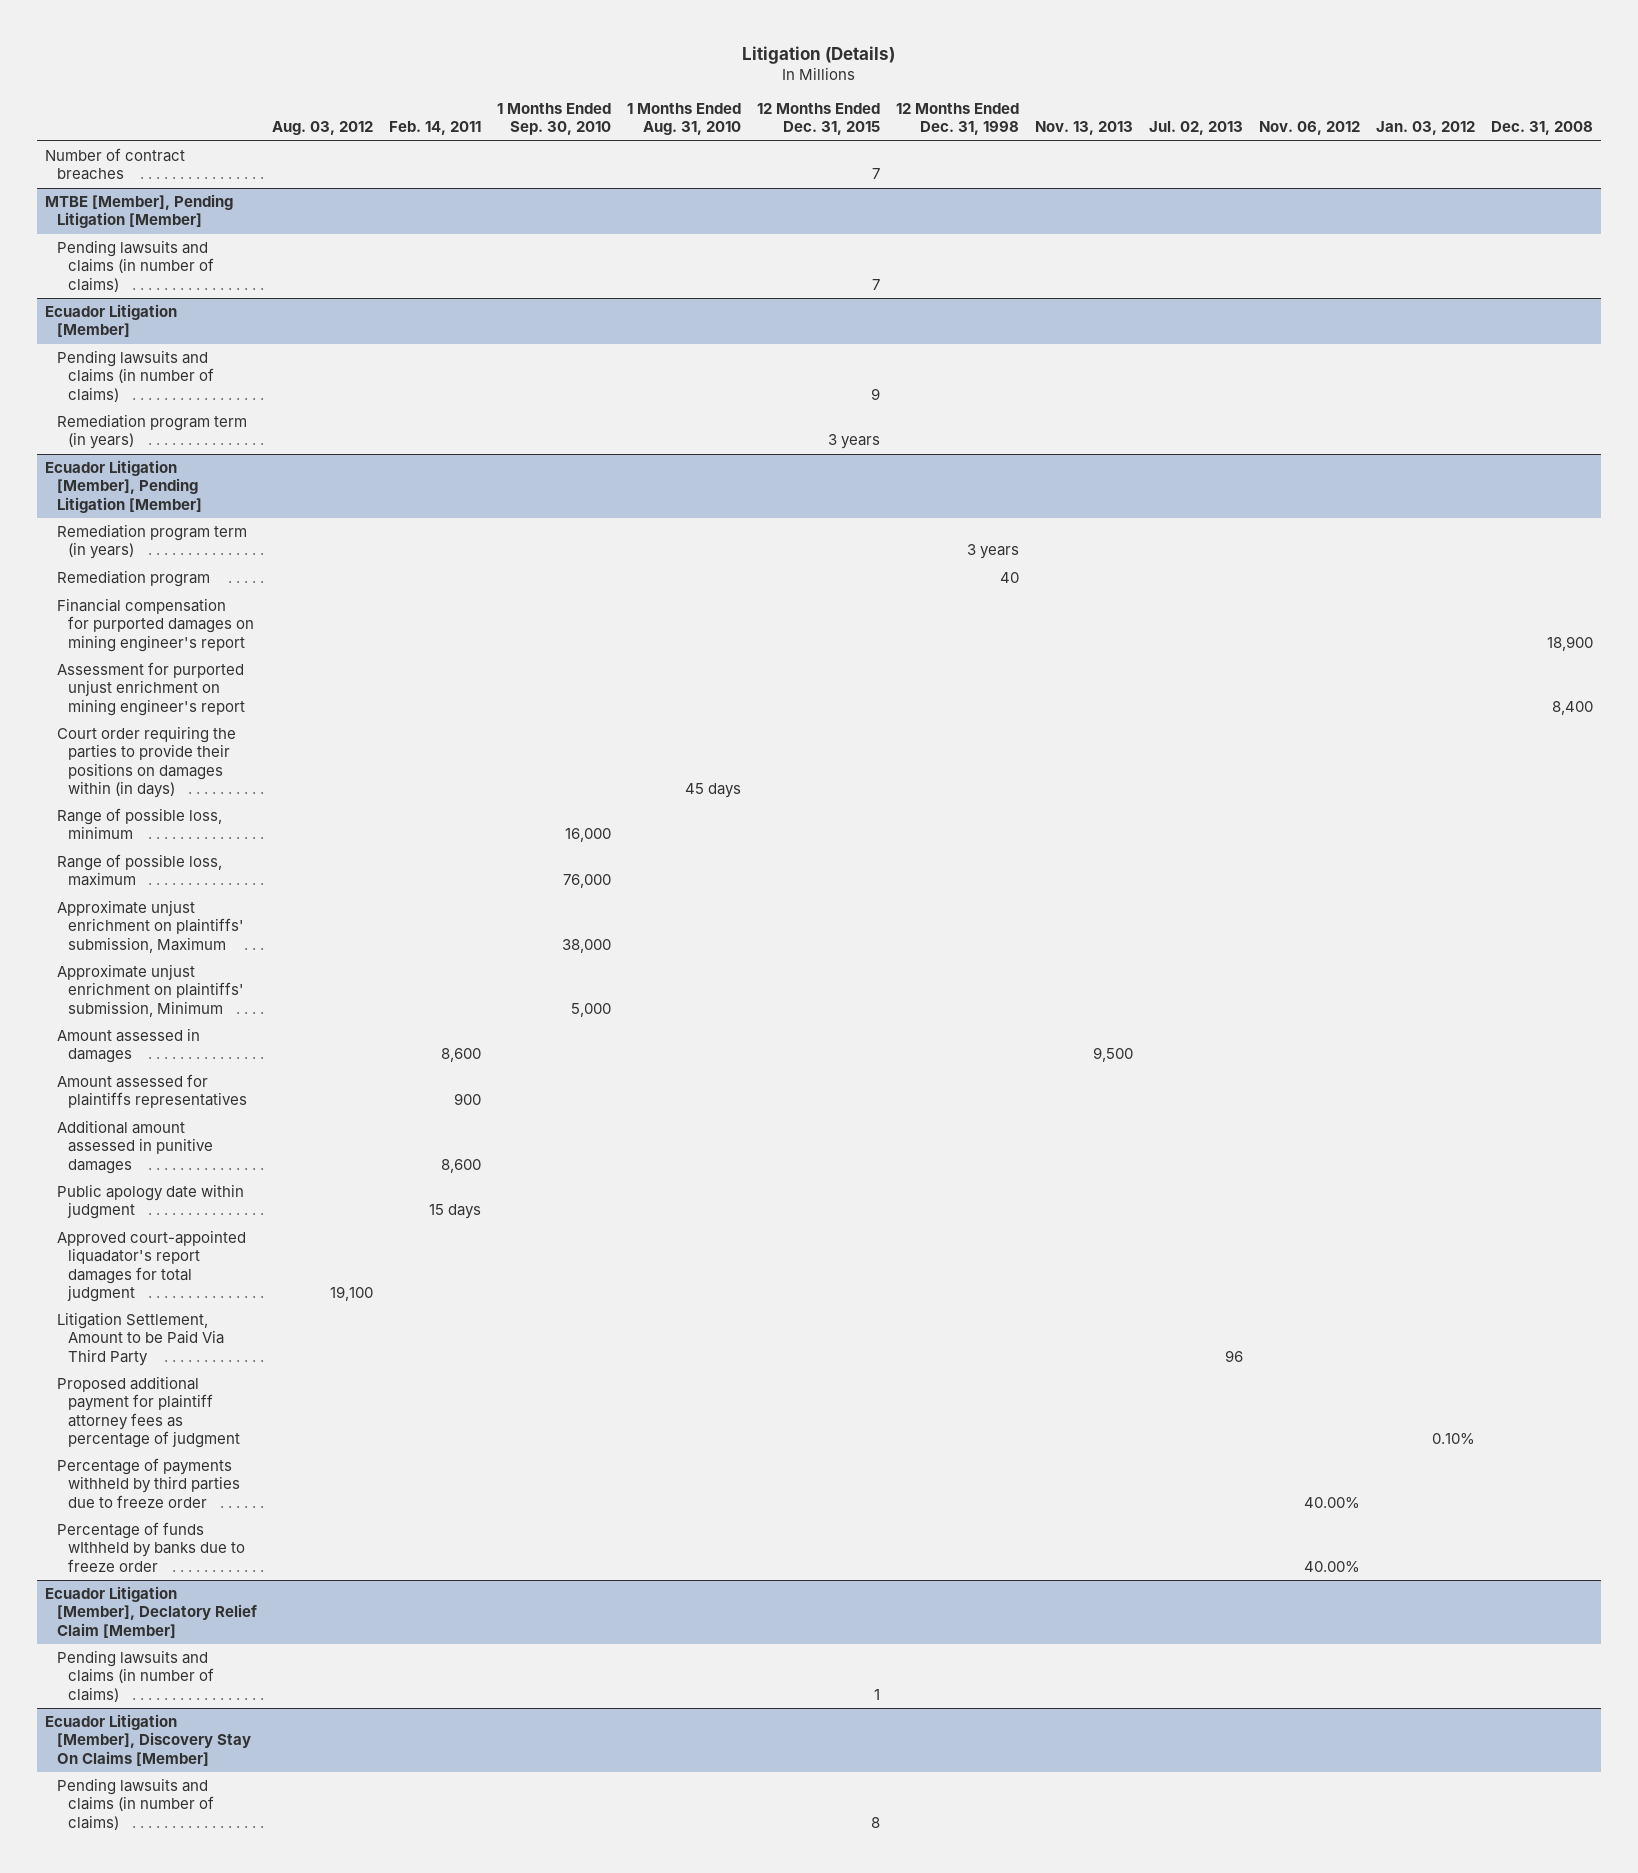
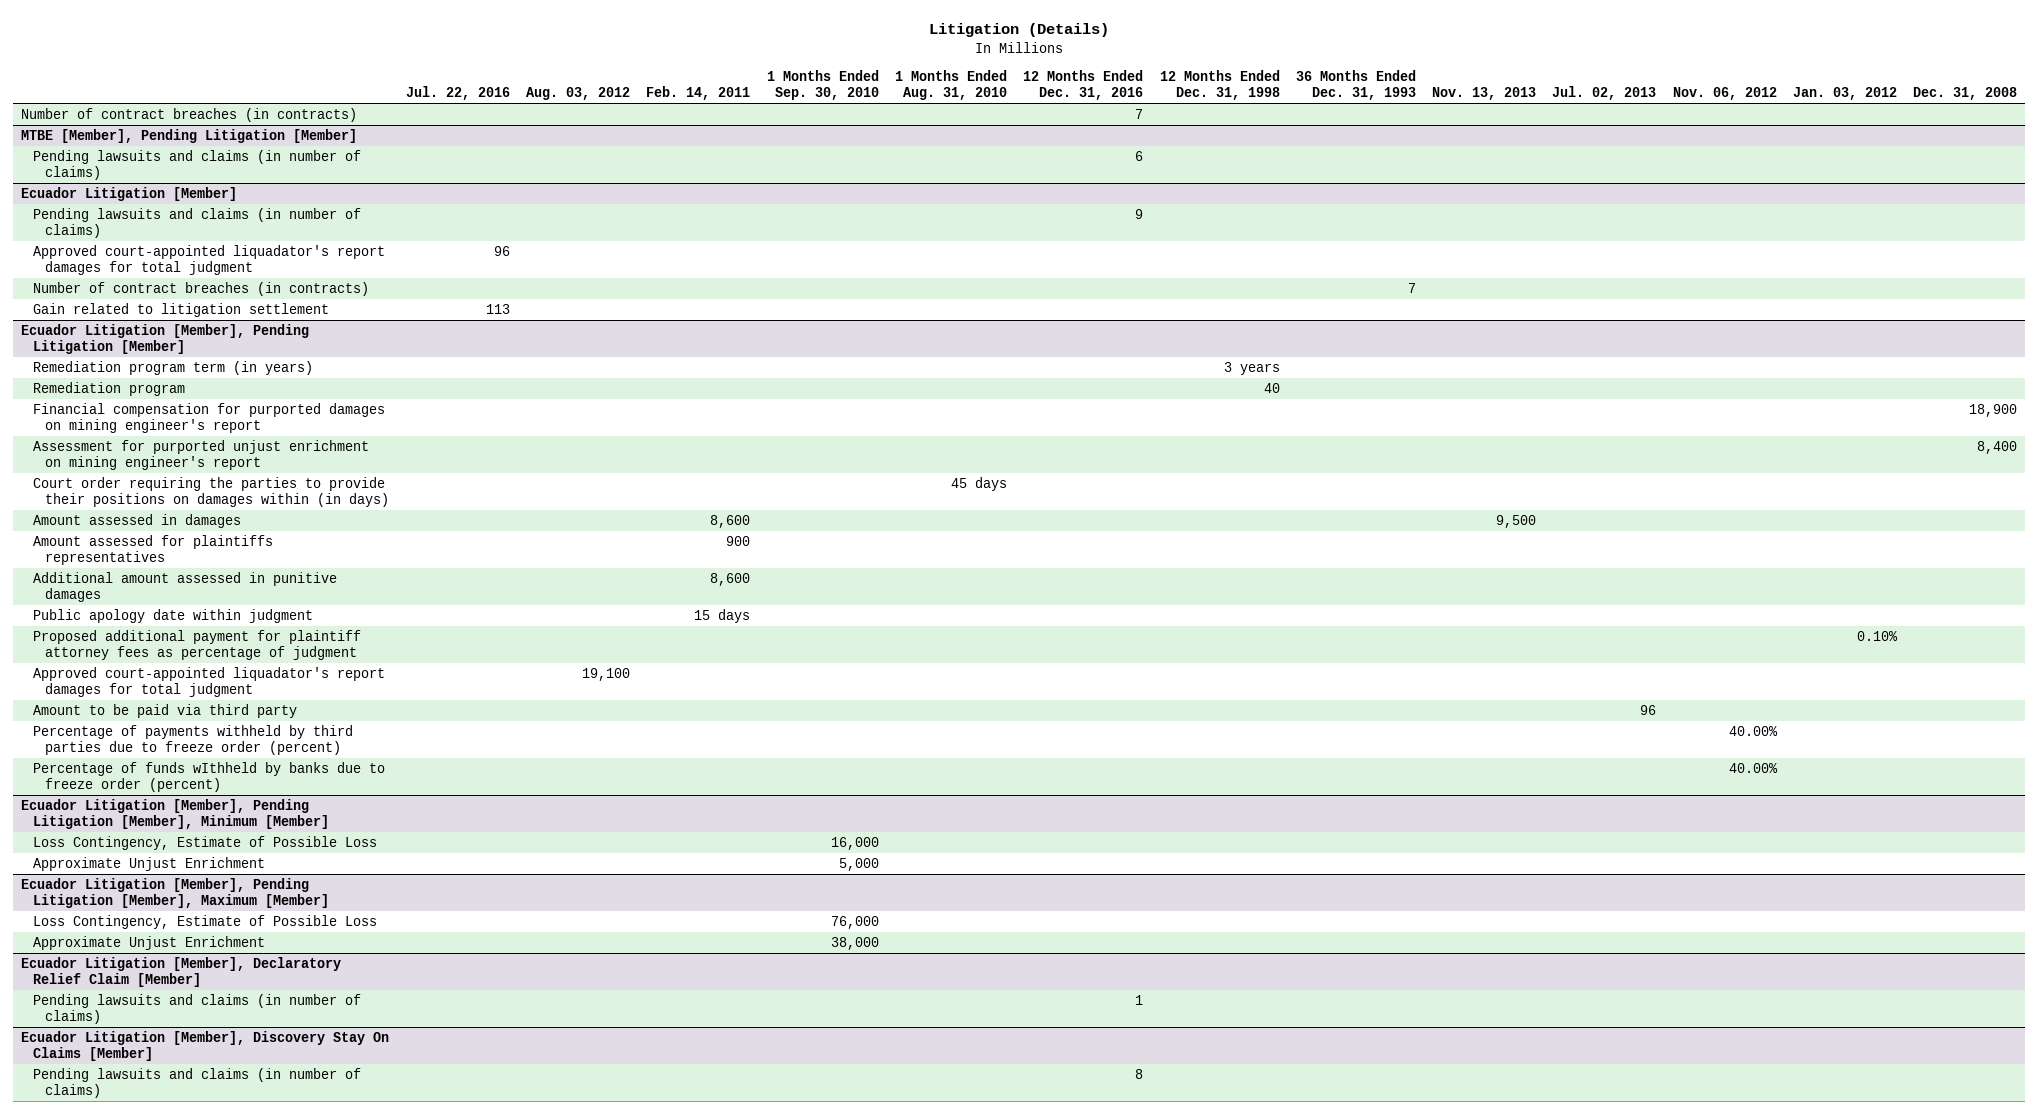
- | Aug. 03, 2012 | Feb. 14, 2011 | 1 Months Ended Sep. 30, 2010 | 1 Months Ended Aug. 31, 2010 | 12 Months Ended Dec. 31, 2015 | 12 Months Ended Dec. 31, 1998 | Nov. 13, 2013 | Jul. 02, 2013 | Nov. 06, 2012 | Jan. 03, 2012 | Dec. 31, 2008
+ | Jul. 22, 2016 | Aug. 03, 2012 | Feb. 14, 2011 | 1 Months Ended Sep. 30, 2010 | 1 Months Ended Aug. 31, 2010 | 12 Months Ended Dec. 31, 2016 | 12 Months Ended Dec. 31, 1998 | 36 Months Ended Dec. 31, 1993 | Nov. 13, 2013 | Jul. 02, 2013 | Nov. 06, 2012 | Jan. 03, 2012 | Dec. 31, 2008
- Number of contract breaches | | | | | 7 | | | | | |
+ Number of contract breaches (in contracts) | | | | | | 7 | | | | | | |
@ Ecuador Litigation [Member]
- Remediation program term (in years) | | | | | 3 years | | | | | |
+ Approved court-appointed liquadator's report damages for total judgment | 96 | | | | | | | | | | | |
+ Number of contract breaches (in contracts) | | | | | | | | 7 | | | | |
+ Gain related to litigation settlement | 113 | | | | | | | | | | | |
@ Ecuador Litigation [Member], Pending Litigation [Member]
- Range of possible loss, minimum | | | 16,000 | | | | | | | |
- Range of possible loss, maximum | | | 76,000 | | | | | | | |
- Approximate unjust enrichment on plaintiffs' submission, Maximum | | | 38,000 | | | | | | | |
- Approximate unjust enrichment on plaintiffs' submission, Minimum | | | 5,000 | | | | | | | |
- Litigation Settlement, Amount to be Paid Via Third Party | | | | | | | | 96 | | |
- Percentage of payments withheld by third parties due to freeze order | | | | | | | | | 40.00% | |
- Percentage of funds wIthheld by banks due to freeze order | | | | | | | | | 40.00% | |
- Ecuador Litigation [Member], Declatory Relief Claim [Member]
@ Ecuador Litigation [Member], Pending Litigation [Member]
moved down: Approved court-appointed liquadator's report damages for total judgment | | 19,100 | | | | | | | | | | |
+ Amount to be paid via third party | | | | | | | | | | 96 | | |
+ Percentage of payments withheld by third parties due to freeze order (percent) | | | | | | | | | | | 40.00% | |
+ Percentage of funds wIthheld by banks due to freeze order (percent) | | | | | | | | | | | 40.00% | |
+ Ecuador Litigation [Member], Pending Litigation [Member], Minimum [Member]
+ Loss Contingency, Estimate of Possible Loss | | | | 16,000 | | | | | | | | |
+ Approximate Unjust Enrichment | | | | 5,000 | | | | | | | | |
+ Ecuador Litigation [Member], Pending Litigation [Member], Maximum [Member]
+ Loss Contingency, Estimate of Possible Loss | | | | 76,000 | | | | | | | | |
+ Approximate Unjust Enrichment | | | | 38,000 | | | | | | | | |
+ Ecuador Litigation [Member], Declaratory Relief Claim [Member]

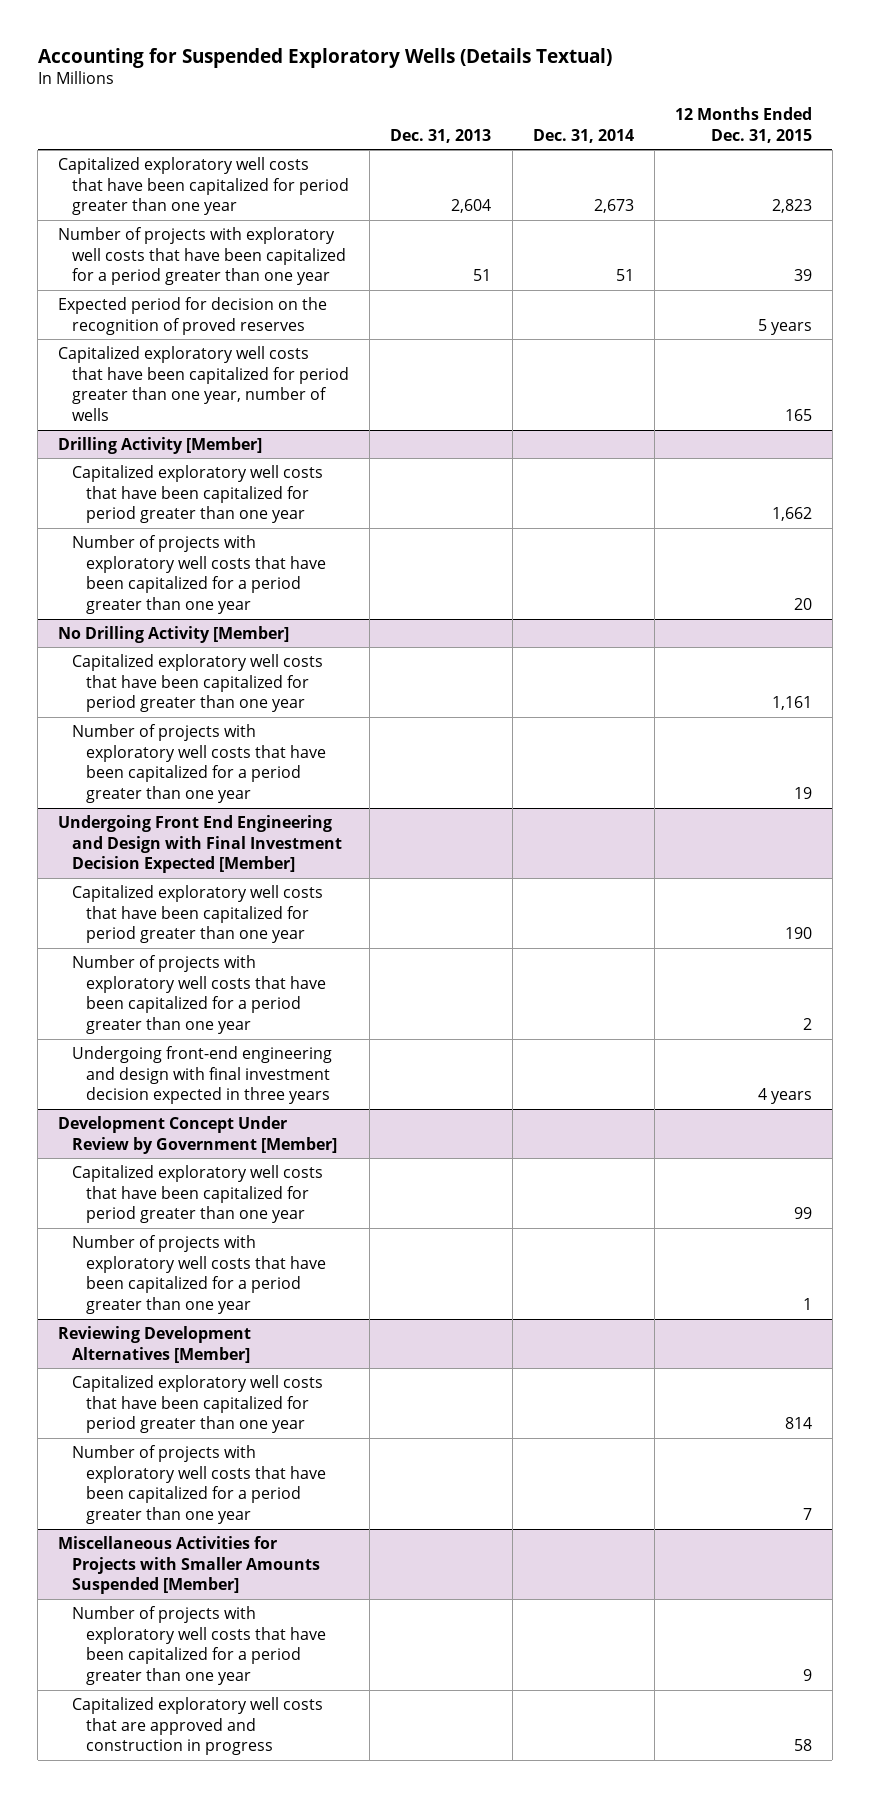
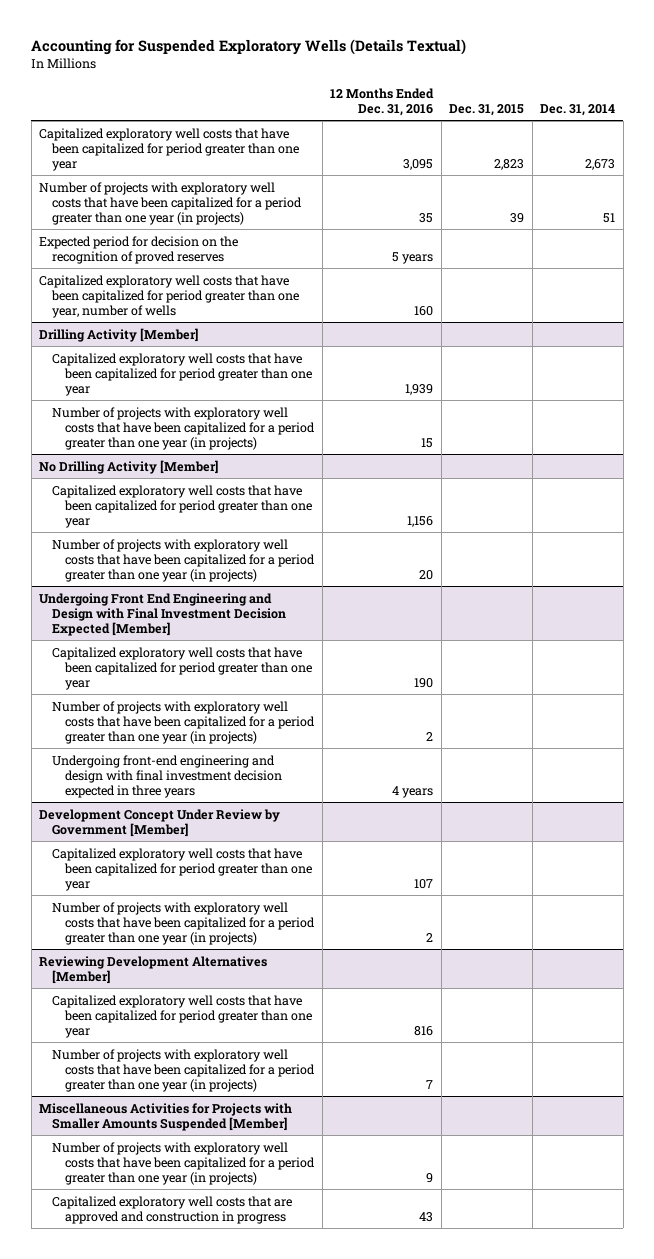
- | Dec. 31, 2013 | Dec. 31, 2014 | 12 Months Ended Dec. 31, 2015
+ | 12 Months Ended Dec. 31, 2016 | Dec. 31, 2015 | Dec. 31, 2014
- Number of projects with exploratory well costs that have been capitalized for a period greater than one year | 51 | 51 | 39
+ Number of projects with exploratory well costs that have been capitalized for a period greater than one year (in projects) | 35 | 39 | 51
@ Drilling Activity [Member]
- Number of projects with exploratory well costs that have been capitalized for a period greater than one year | | | 20
+ Number of projects with exploratory well costs that have been capitalized for a period greater than one year (in projects) | 15 | |
@ No Drilling Activity [Member]
- Number of projects with exploratory well costs that have been capitalized for a period greater than one year | | | 19
+ Number of projects with exploratory well costs that have been capitalized for a period greater than one year (in projects) | 20 | |
@ Undergoing Front End Engineering and Design with Final Investment Decision Expected [Member]
- Number of projects with exploratory well costs that have been capitalized for a period greater than one year | | | 2
+ Number of projects with exploratory well costs that have been capitalized for a period greater than one year (in projects) | 2 | |
@ Development Concept Under Review by Government [Member]
- Number of projects with exploratory well costs that have been capitalized for a period greater than one year | | | 1
+ Number of projects with exploratory well costs that have been capitalized for a period greater than one year (in projects) | 2 | |
@ Reviewing Development Alternatives [Member]
- Number of projects with exploratory well costs that have been capitalized for a period greater than one year | | | 7
+ Number of projects with exploratory well costs that have been capitalized for a period greater than one year (in projects) | 7 | |
@ Miscellaneous Activities for Projects with Smaller Amounts Suspended [Member]
- Number of projects with exploratory well costs that have been capitalized for a period greater than one year | | | 9
+ Number of projects with exploratory well costs that have been capitalized for a period greater than one year (in projects) | 9 | |

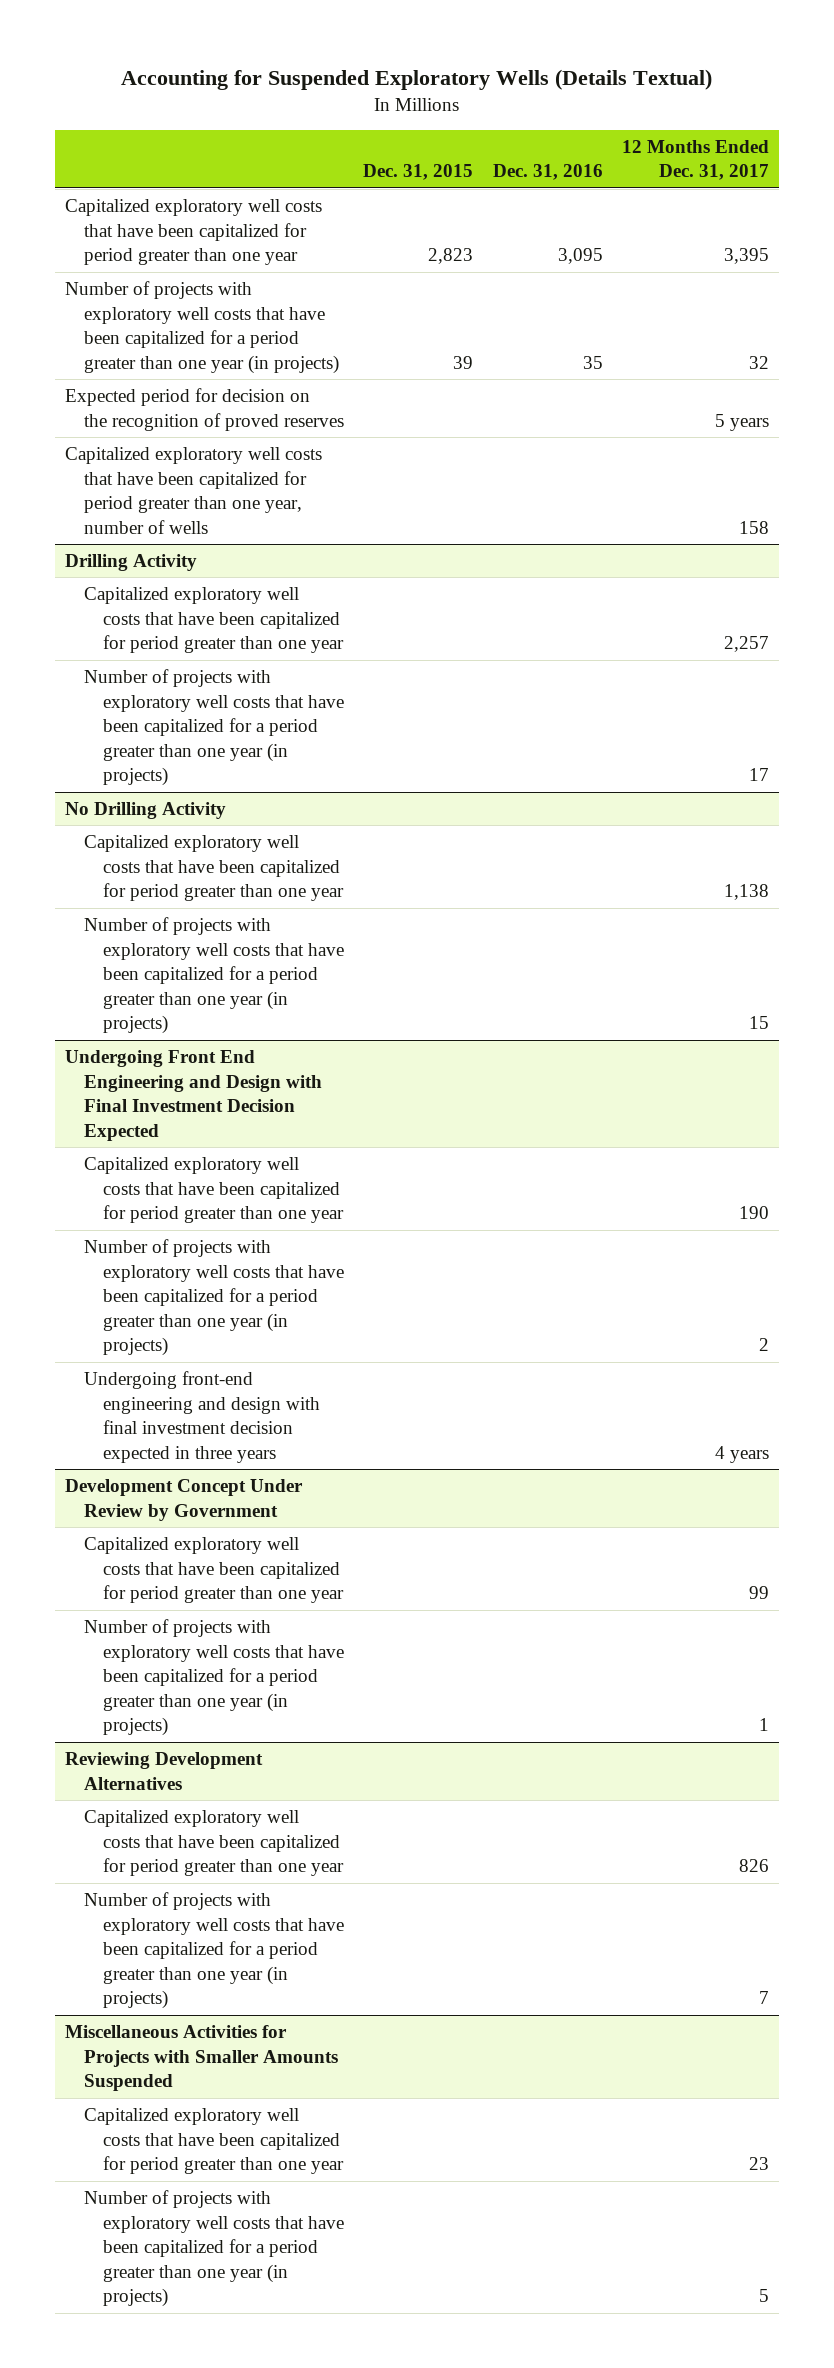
- | 12 Months Ended Dec. 31, 2016 | Dec. 31, 2015 | Dec. 31, 2014
+ | Dec. 31, 2015 | Dec. 31, 2016 | 12 Months Ended Dec. 31, 2017
- Drilling Activity [Member]
+ Drilling Activity
- No Drilling Activity [Member]
+ No Drilling Activity
- Undergoing Front End Engineering and Design with Final Investment Decision Expected [Member]
+ Undergoing Front End Engineering and Design with Final Investment Decision Expected
- Development Concept Under Review by Government [Member]
+ Development Concept Under Review by Government
- Reviewing Development Alternatives [Member]
+ Reviewing Development Alternatives
- Miscellaneous Activities for Projects with Smaller Amounts Suspended [Member]
+ Miscellaneous Activities for Projects with Smaller Amounts Suspended
+ Capitalized exploratory well costs that have been capitalized for period greater than one year | | | 23
- Capitalized exploratory well costs that are approved and construction in progress | 43 | |

